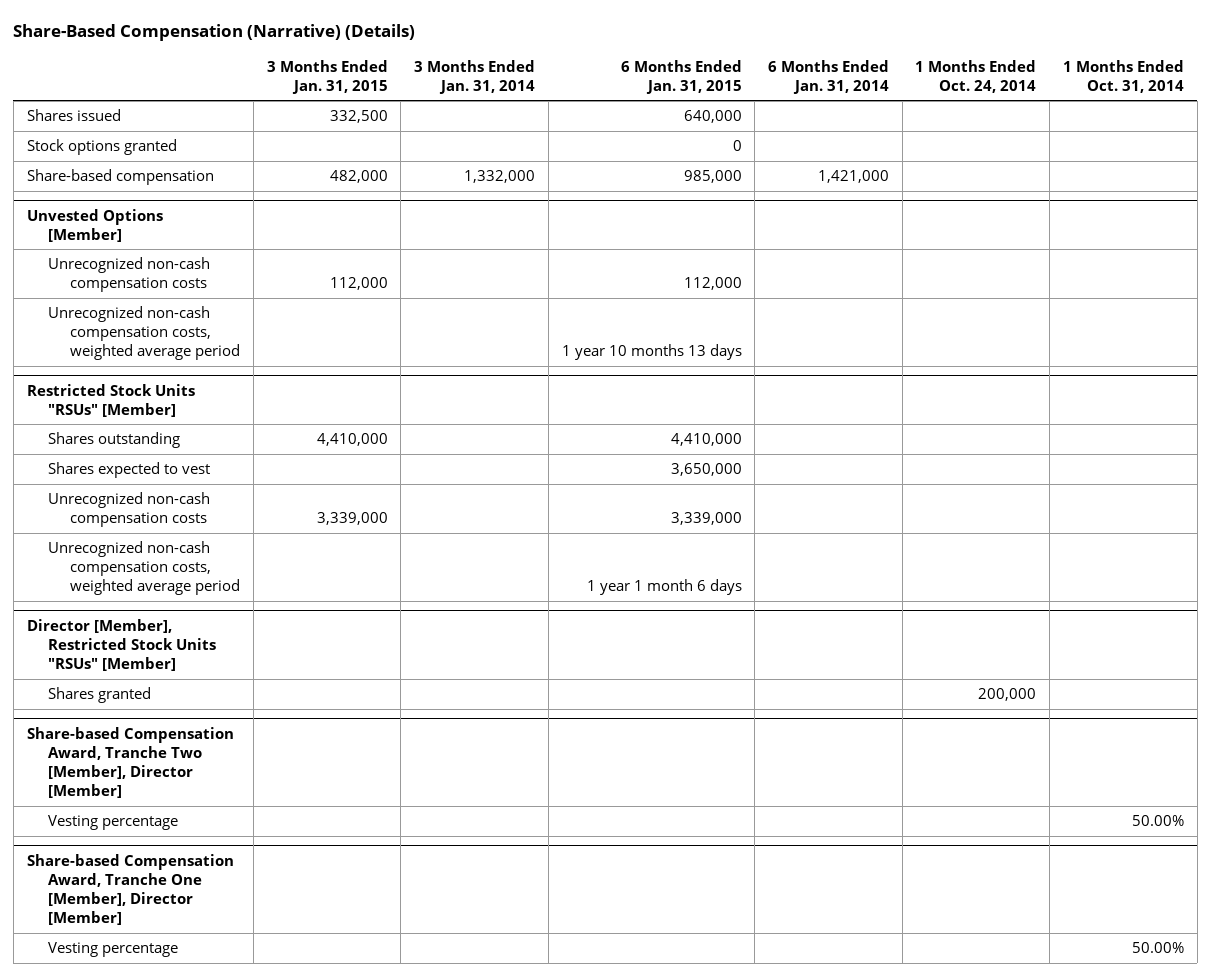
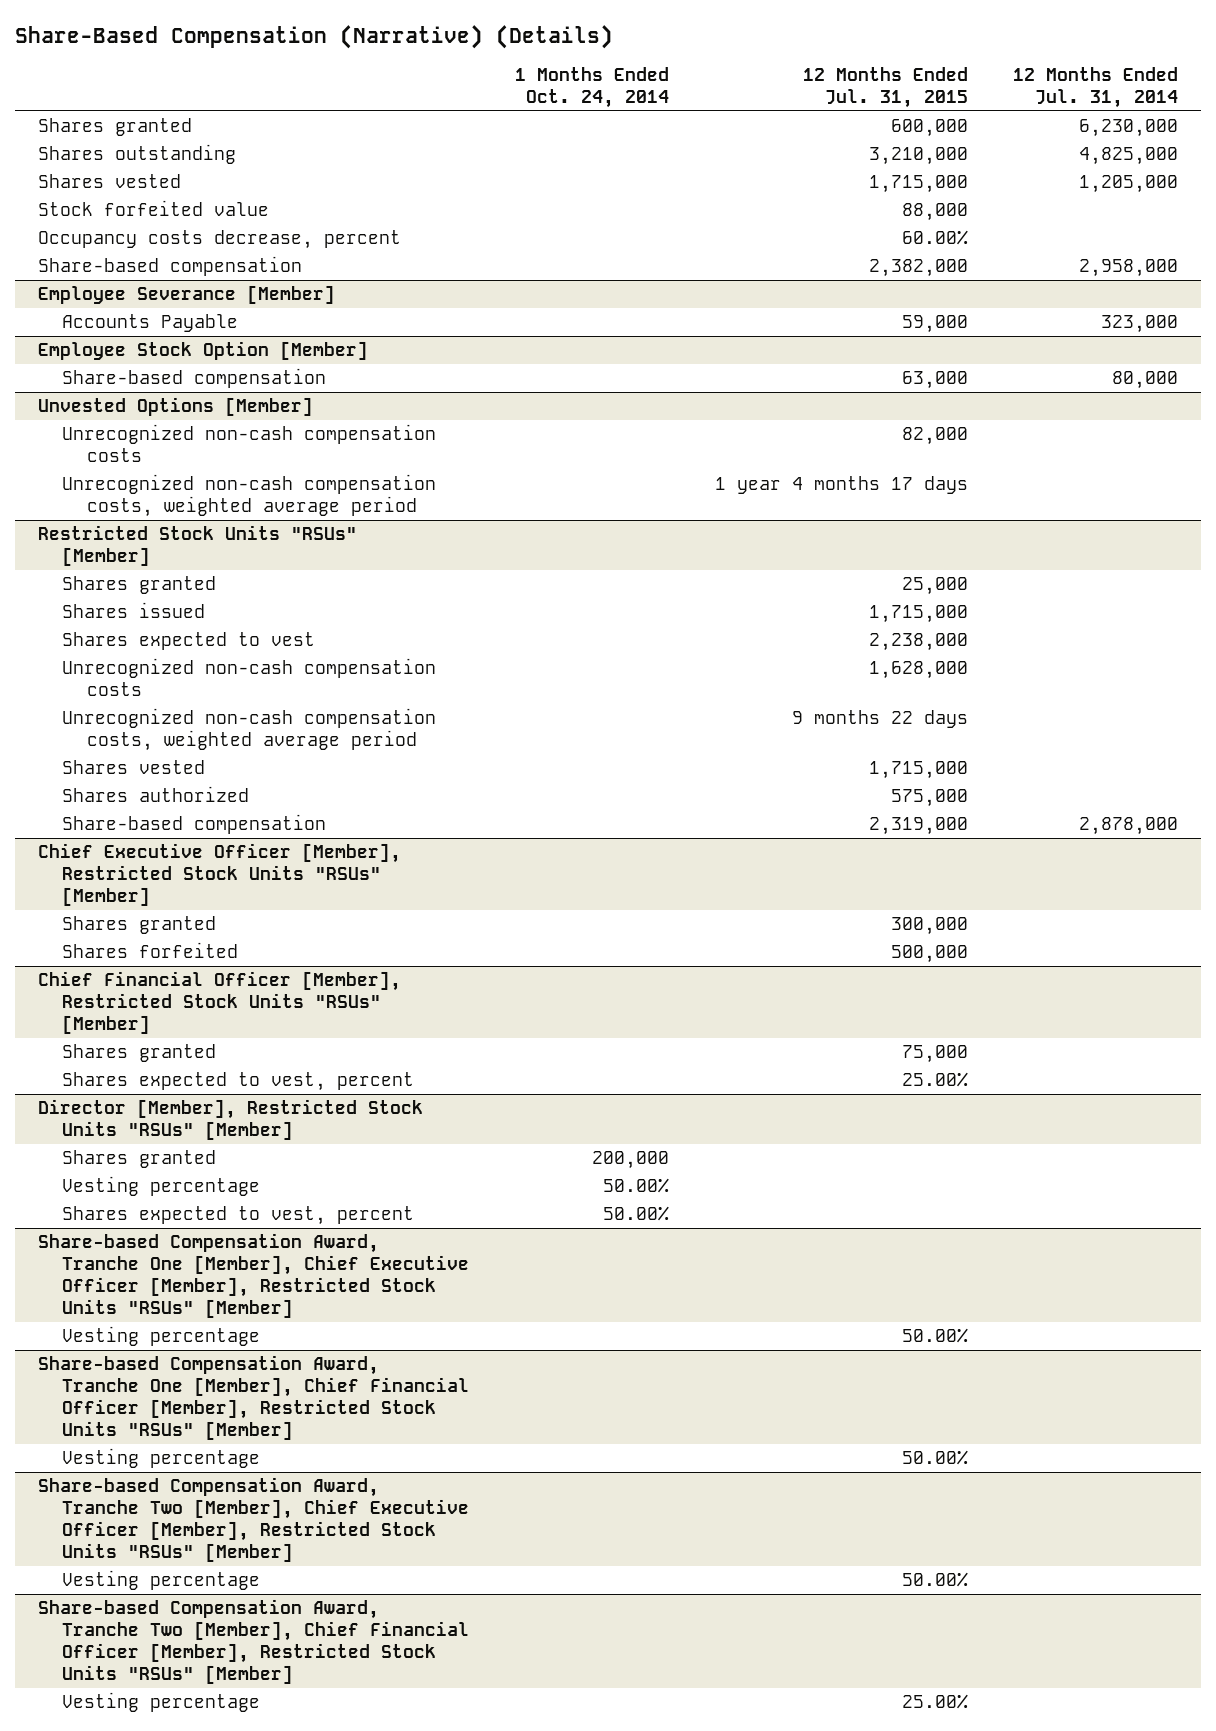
- | 3 Months Ended Jan. 31, 2015 | 3 Months Ended Jan. 31, 2014 | 6 Months Ended Jan. 31, 2015 | 6 Months Ended Jan. 31, 2014 | 1 Months Ended Oct. 24, 2014 | 1 Months Ended Oct. 31, 2014
+ | 1 Months Ended Oct. 24, 2014 | 12 Months Ended Jul. 31, 2015 | 12 Months Ended Jul. 31, 2014
- Shares issued | 332,500 | | 640,000 | | |
- Stock options granted | | | 0 | | |
+ Shares granted | | 600,000 | 6,230,000
+ Shares outstanding | | 3,210,000 | 4,825,000
+ Shares vested | | 1,715,000 | 1,205,000
+ Stock forfeited value | | 88,000 |
+ Occupancy costs decrease, percent | | 60.00% |
+ Employee Severance [Member]
+ Accounts Payable | | 59,000 | 323,000
+ Employee Stock Option [Member]
+ Share-based compensation | | 63,000 | 80,000
@ Restricted Stock Units "RSUs" [Member]
- Shares outstanding | 4,410,000 | | 4,410,000 | | |
+ Shares granted | | 25,000 |
+ Shares issued | | 1,715,000 |
+ Shares vested | | 1,715,000 |
+ Shares authorized | | 575,000 |
+ Share-based compensation | | 2,319,000 | 2,878,000
+ Chief Executive Officer [Member], Restricted Stock Units "RSUs" [Member]
+ Shares granted | | 300,000 |
+ Shares forfeited | | 500,000 |
+ Chief Financial Officer [Member], Restricted Stock Units "RSUs" [Member]
+ Shares granted | | 75,000 |
+ Shares expected to vest, percent | | 25.00% |
- Share-based Compensation Award, Tranche Two [Member], Director [Member]
- Vesting percentage | | | | | | 50.00%
- Share-based Compensation Award, Tranche One [Member], Director [Member]
- Vesting percentage | | | | | | 50.00%
@ Director [Member], Restricted Stock Units "RSUs" [Member]
+ Vesting percentage | 50.00% | |
+ Shares expected to vest, percent | 50.00% | |
+ Share-based Compensation Award, Tranche One [Member], Chief Executive Officer [Member], Restricted Stock Units "RSUs" [Member]
+ Vesting percentage | | 50.00% |
+ Share-based Compensation Award, Tranche One [Member], Chief Financial Officer [Member], Restricted Stock Units "RSUs" [Member]
+ Vesting percentage | | 50.00% |
+ Share-based Compensation Award, Tranche Two [Member], Chief Executive Officer [Member], Restricted Stock Units "RSUs" [Member]
+ Vesting percentage | | 50.00% |
+ Share-based Compensation Award, Tranche Two [Member], Chief Financial Officer [Member], Restricted Stock Units "RSUs" [Member]
+ Vesting percentage | | 25.00% |

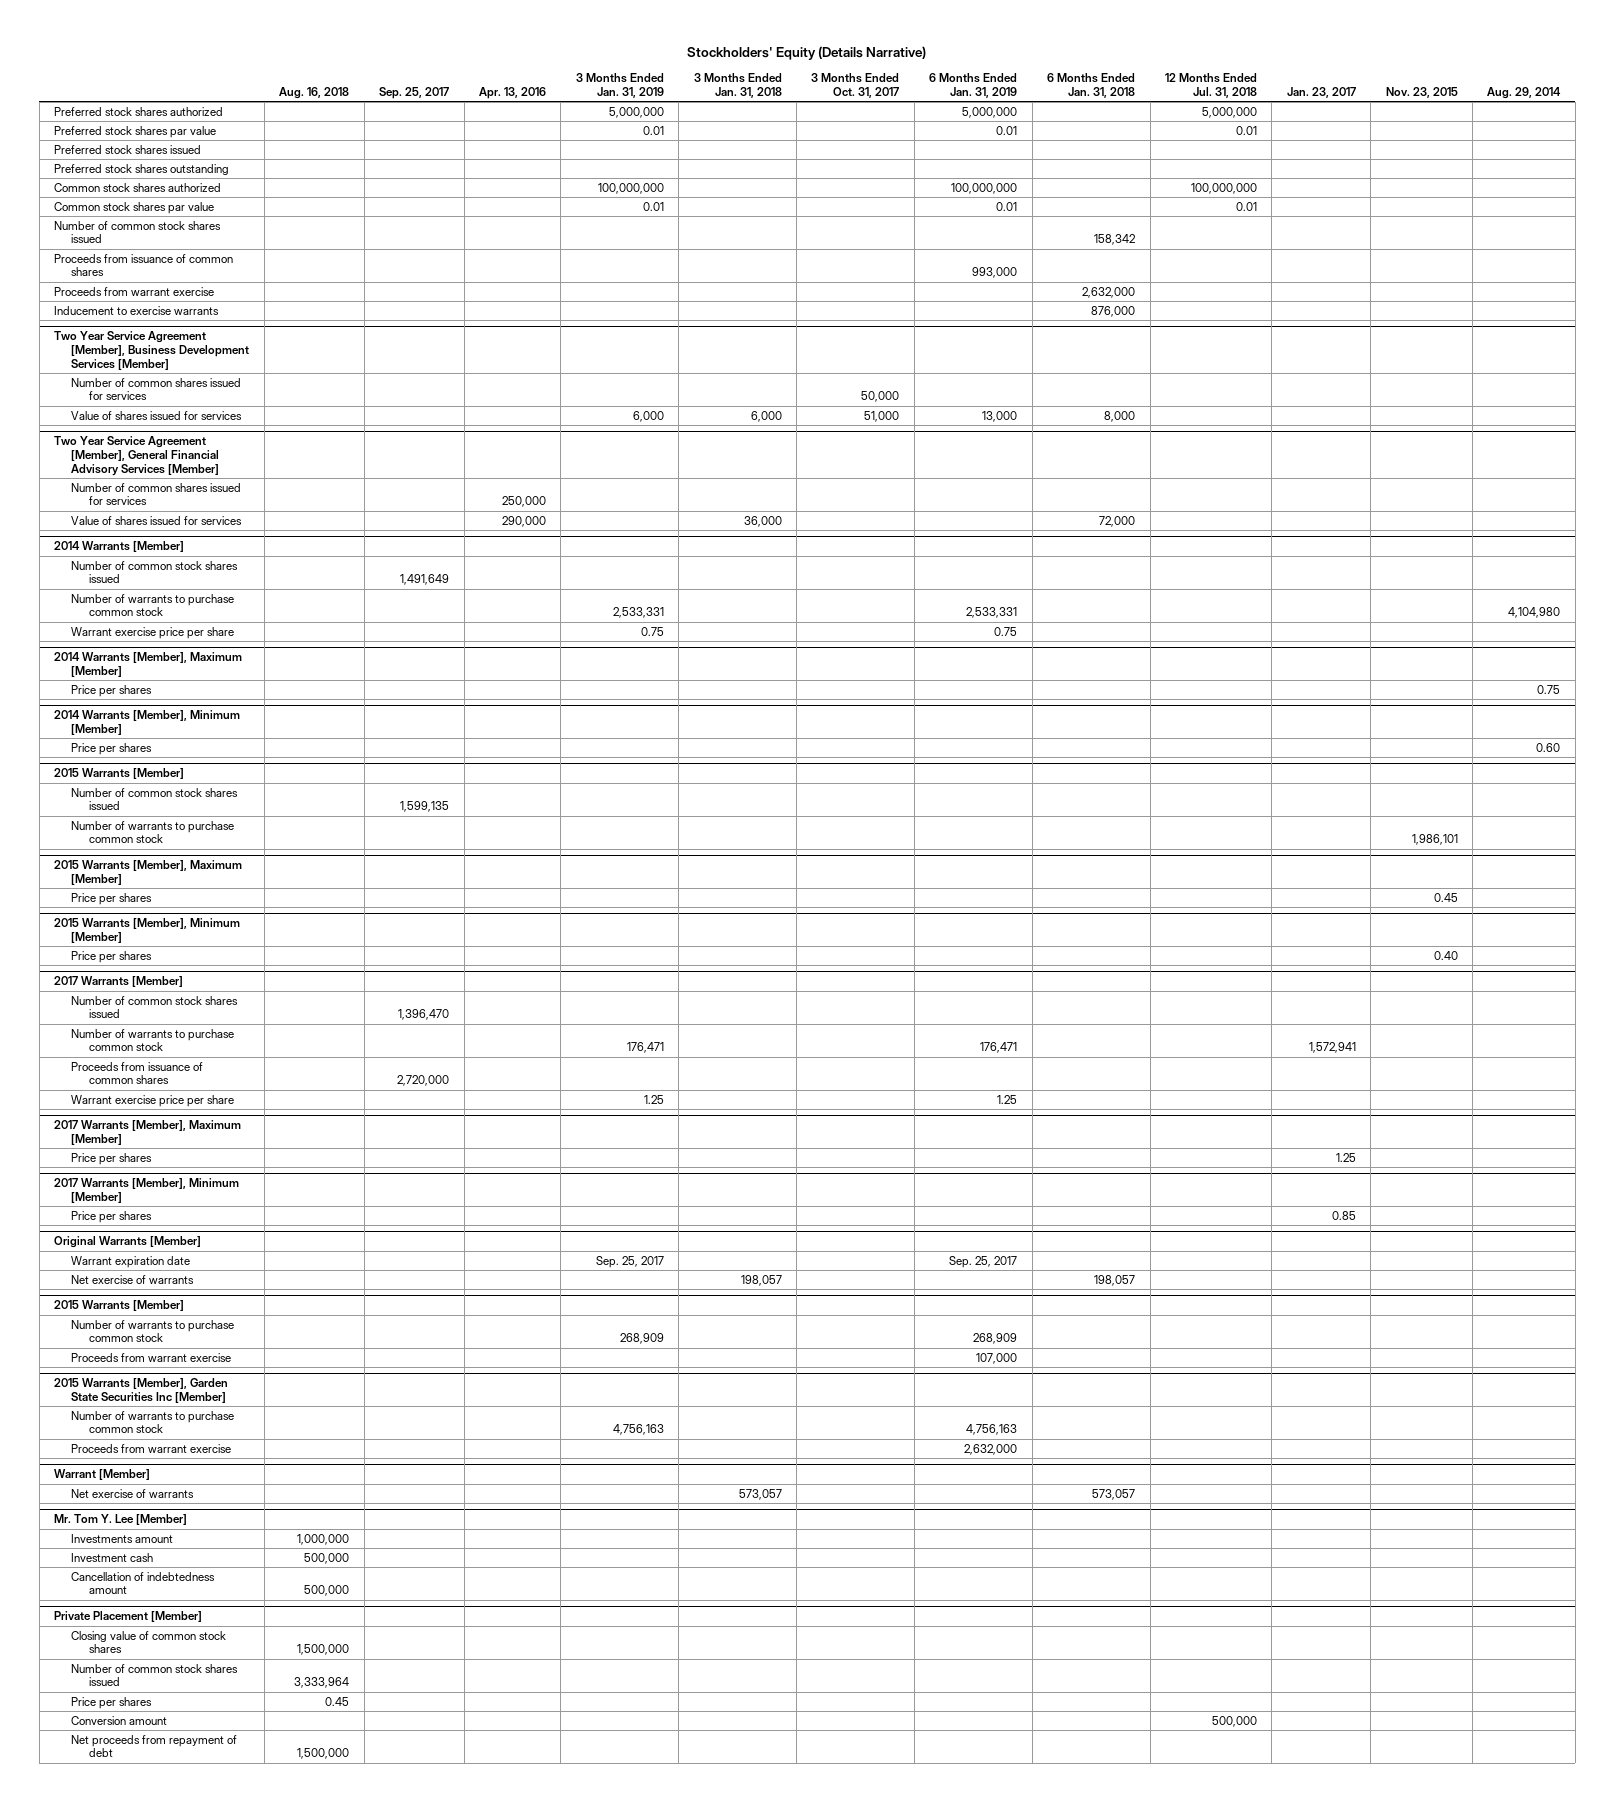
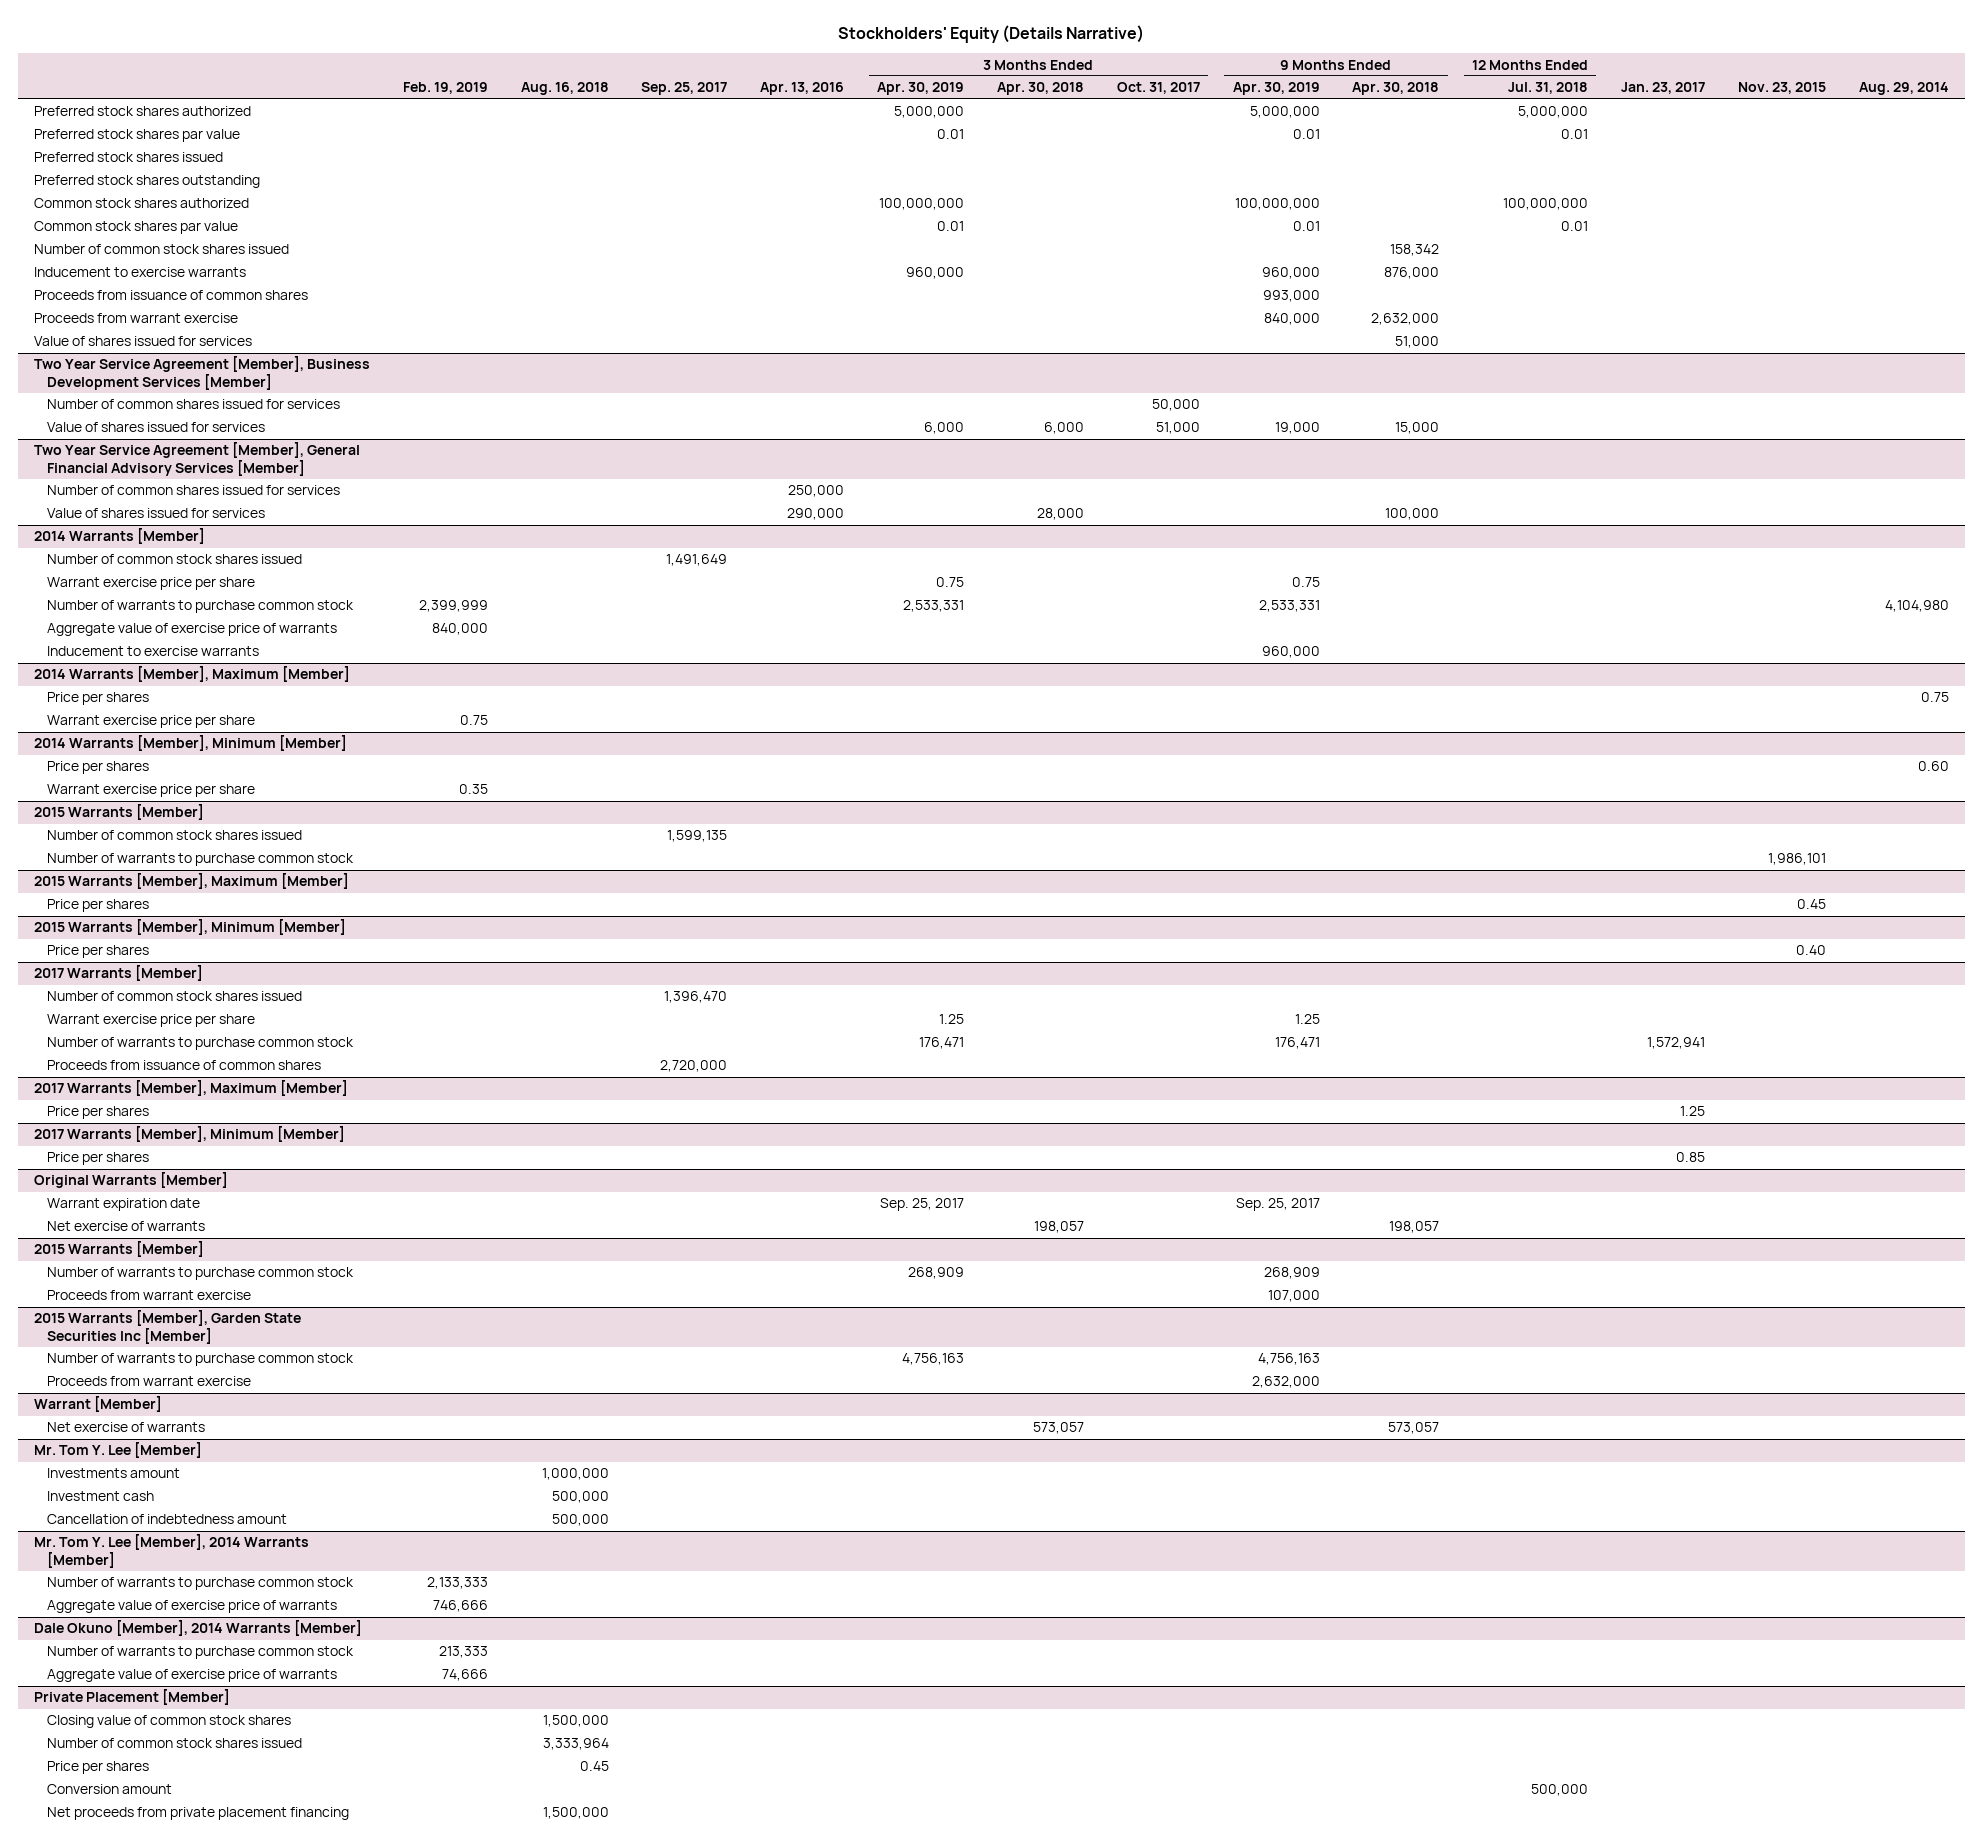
- | Aug. 16, 2018 | Sep. 25, 2017 | Apr. 13, 2016 | 3 Months Ended Jan. 31, 2019 | 3 Months Ended Jan. 31, 2018 | 3 Months Ended Oct. 31, 2017 | 6 Months Ended Jan. 31, 2019 | 6 Months Ended Jan. 31, 2018 | 12 Months Ended Jul. 31, 2018 | Jan. 23, 2017 | Nov. 23, 2015 | Aug. 29, 2014
+ | Feb. 19, 2019 | Aug. 16, 2018 | Sep. 25, 2017 | Apr. 13, 2016 | 3 Months Ended Apr. 30, 2019 | 3 Months Ended Apr. 30, 2018 | 3 Months Ended Oct. 31, 2017 | 9 Months Ended Apr. 30, 2019 | 9 Months Ended Apr. 30, 2018 | 12 Months Ended Jul. 31, 2018 | Jan. 23, 2017 | Nov. 23, 2015 | Aug. 29, 2014
moved up: Inducement to exercise warrants | | | | | 960,000 | | | 960,000 | 876,000 | | | |
+ Value of shares issued for services | | | | | | | | | 51,000 | | | |
@ 2014 Warrants [Member]
moved down: Number of warrants to purchase common stock | 2,399,999 | | | | 2,533,331 | | | 2,533,331 | | | | | 4,104,980
+ Aggregate value of exercise price of warrants | 840,000 | | | | | | | | | | | |
+ Inducement to exercise warrants | | | | | | | | 960,000 | | | | |
@ 2014 Warrants [Member], Maximum [Member]
+ Warrant exercise price per share | 0.75 | | | | | | | | | | | |
@ 2014 Warrants [Member], Minimum [Member]
+ Warrant exercise price per share | 0.35 | | | | | | | | | | | |
@ 2017 Warrants [Member]
moved up: Warrant exercise price per share | | | | | 1.25 | | | 1.25 | | | | |
+ Mr. Tom Y. Lee [Member], 2014 Warrants [Member]
+ Number of warrants to purchase common stock | 2,133,333 | | | | | | | | | | | |
+ Aggregate value of exercise price of warrants | 746,666 | | | | | | | | | | | |
+ Dale Okuno [Member], 2014 Warrants [Member]
+ Number of warrants to purchase common stock | 213,333 | | | | | | | | | | | |
+ Aggregate value of exercise price of warrants | 74,666 | | | | | | | | | | | |
@ Private Placement [Member]
- Net proceeds from repayment of debt | 1,500,000 | | | | | | | | | | |
+ Net proceeds from private placement financing | | 1,500,000 | | | | | | | | | | |

